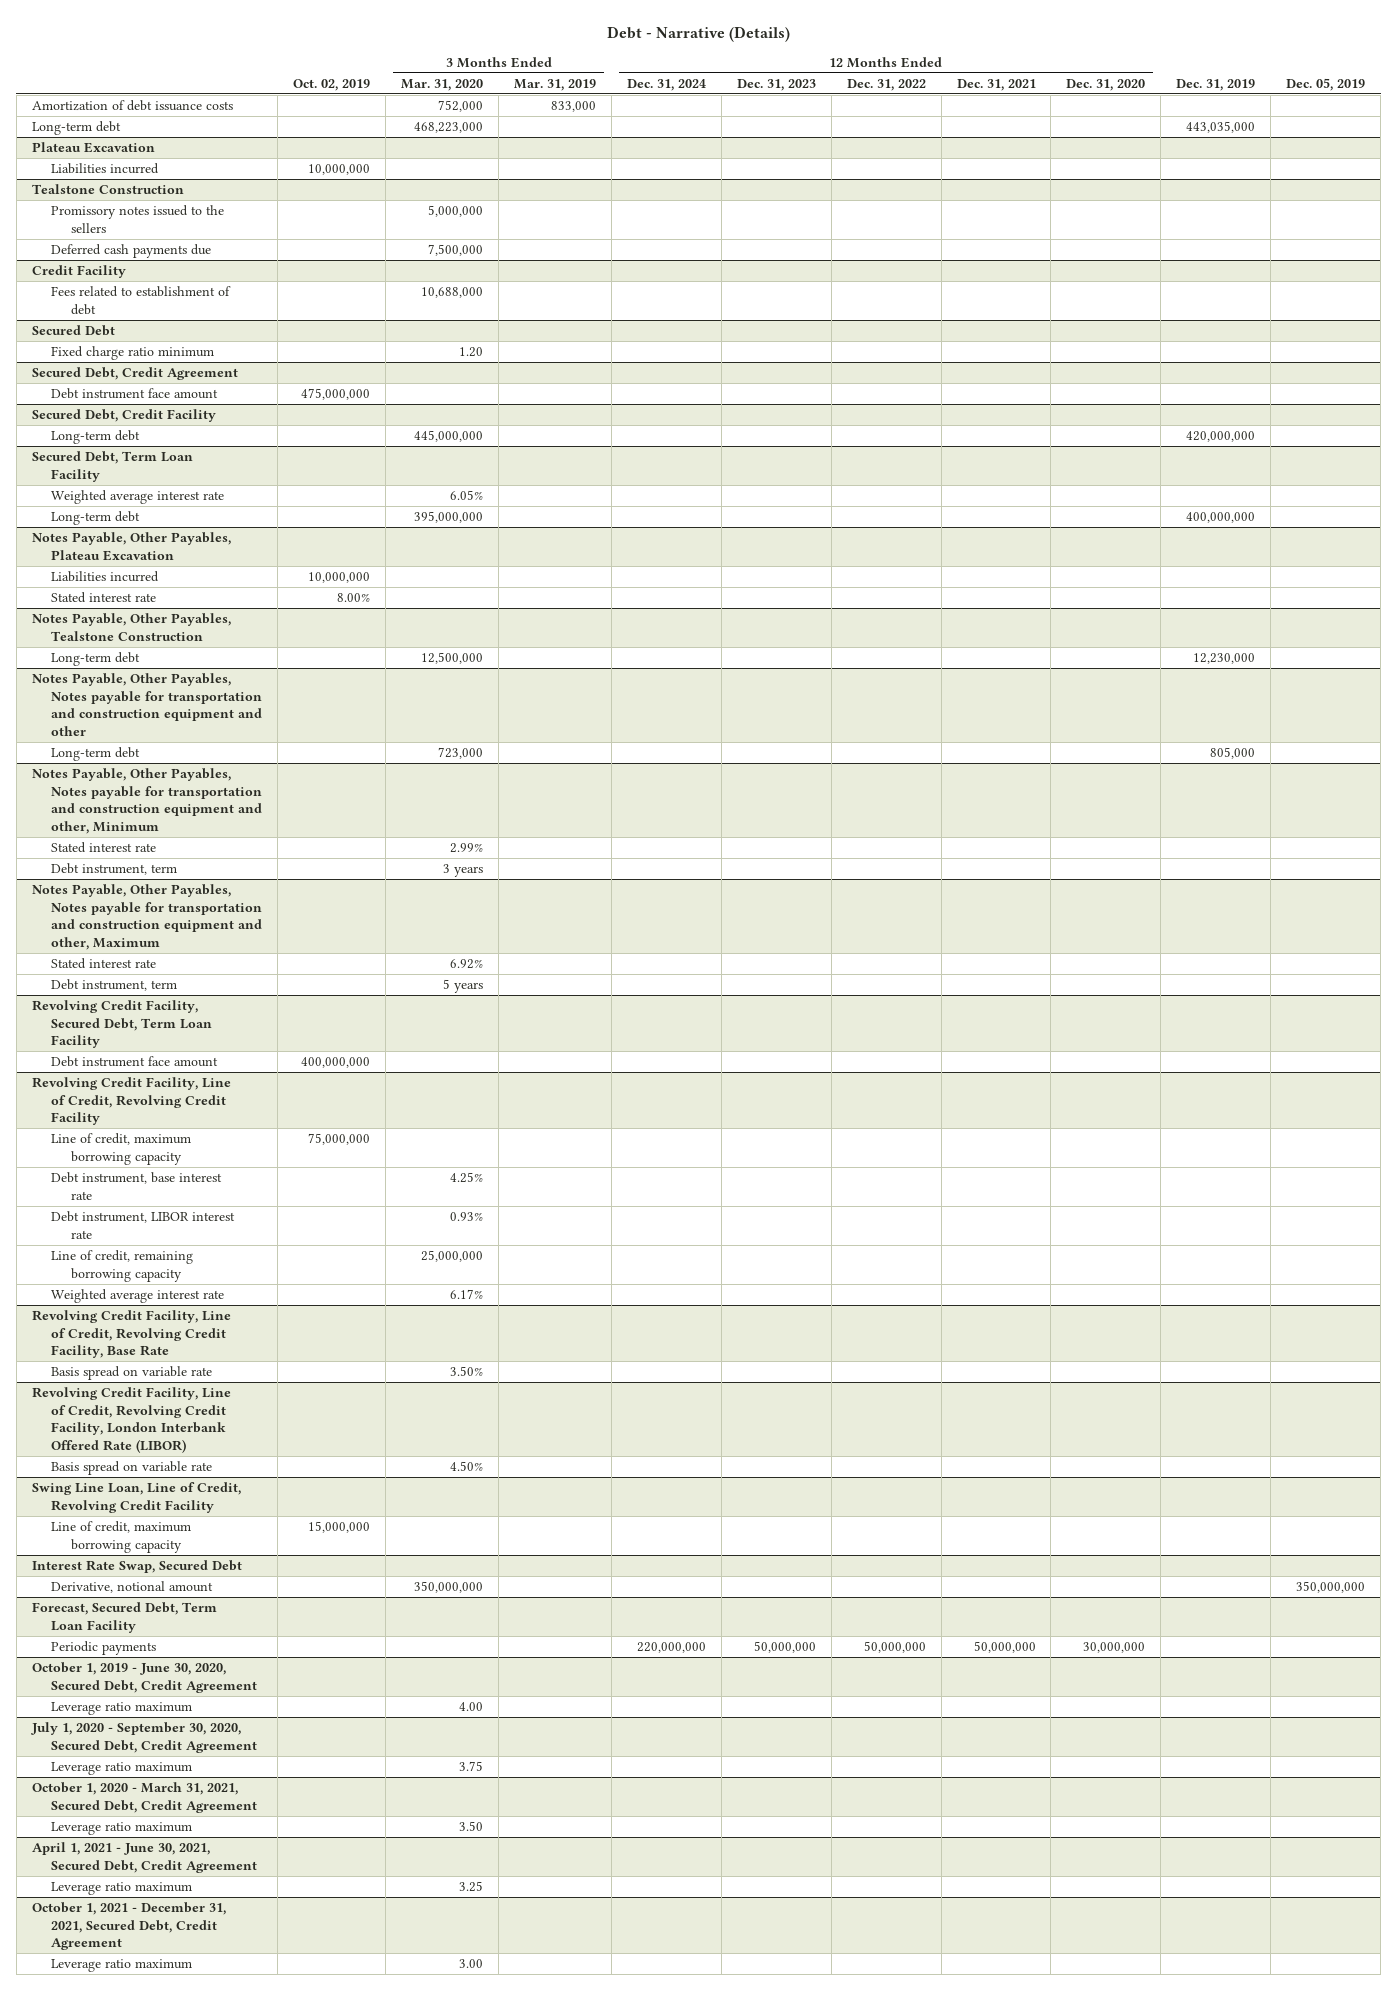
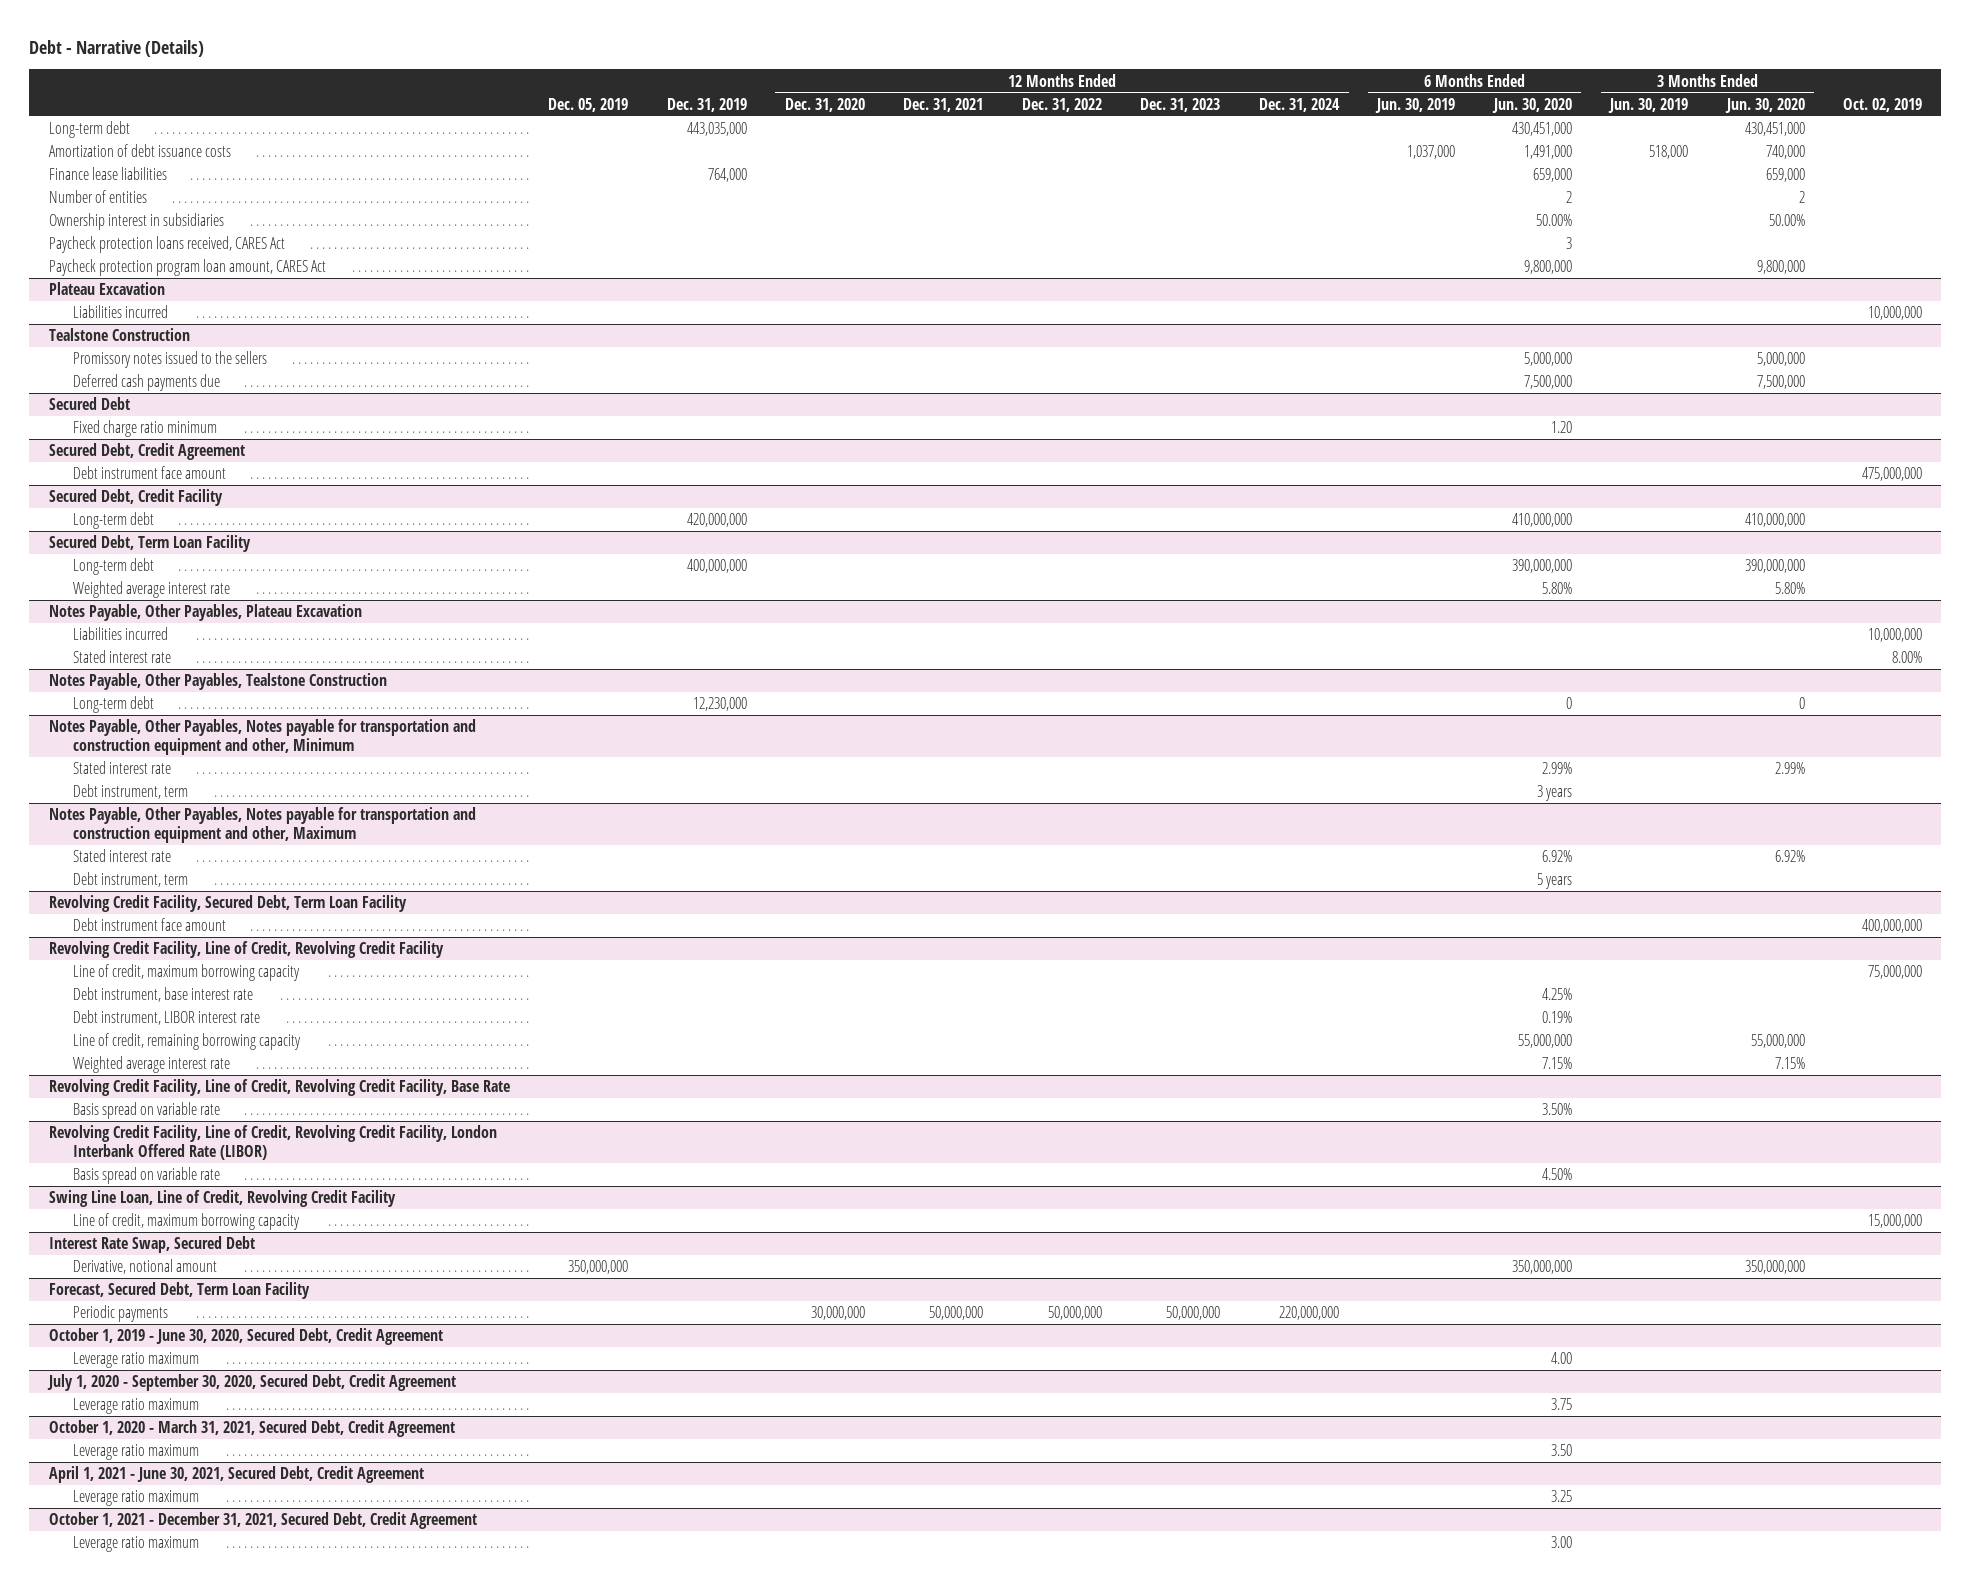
- | Oct. 02, 2019 | 3 Months Ended Mar. 31, 2020 | 3 Months Ended Mar. 31, 2019 | 12 Months Ended Dec. 31, 2024 | 12 Months Ended Dec. 31, 2023 | 12 Months Ended Dec. 31, 2022 | 12 Months Ended Dec. 31, 2021 | 12 Months Ended Dec. 31, 2020 | Dec. 31, 2019 | Dec. 05, 2019
+ | Dec. 05, 2019 | Dec. 31, 2019 | 12 Months Ended Dec. 31, 2020 | 12 Months Ended Dec. 31, 2021 | 12 Months Ended Dec. 31, 2022 | 12 Months Ended Dec. 31, 2023 | 12 Months Ended Dec. 31, 2024 | 6 Months Ended Jun. 30, 2019 | 6 Months Ended Jun. 30, 2020 | 3 Months Ended Jun. 30, 2019 | 3 Months Ended Jun. 30, 2020 | Oct. 02, 2019
moved down: Amortization of debt issuance costs | | | | | | | | 1,037,000 | 1,491,000 | 518,000 | 740,000 |
+ Finance lease liabilities | | 764,000 | | | | | | | 659,000 | | 659,000 |
+ Number of entities | | | | | | | | | 2 | | 2 |
+ Ownership interest in subsidiaries | | | | | | | | | 50.00% | | 50.00% |
+ Paycheck protection loans received, CARES Act | | | | | | | | | 3 | | |
+ Paycheck protection program loan amount, CARES Act | | | | | | | | | 9,800,000 | | 9,800,000 |
- Credit Facility
- Fees related to establishment of debt | | 10,688,000 | | | | | | | |
@ Secured Debt, Term Loan Facility
moved down: Weighted average interest rate | | | | | | | | | 5.80% | | 5.80% |
- Notes Payable, Other Payables, Notes payable for transportation and construction equipment and other
- Long-term debt | | 723,000 | | | | | | | 805,000 |

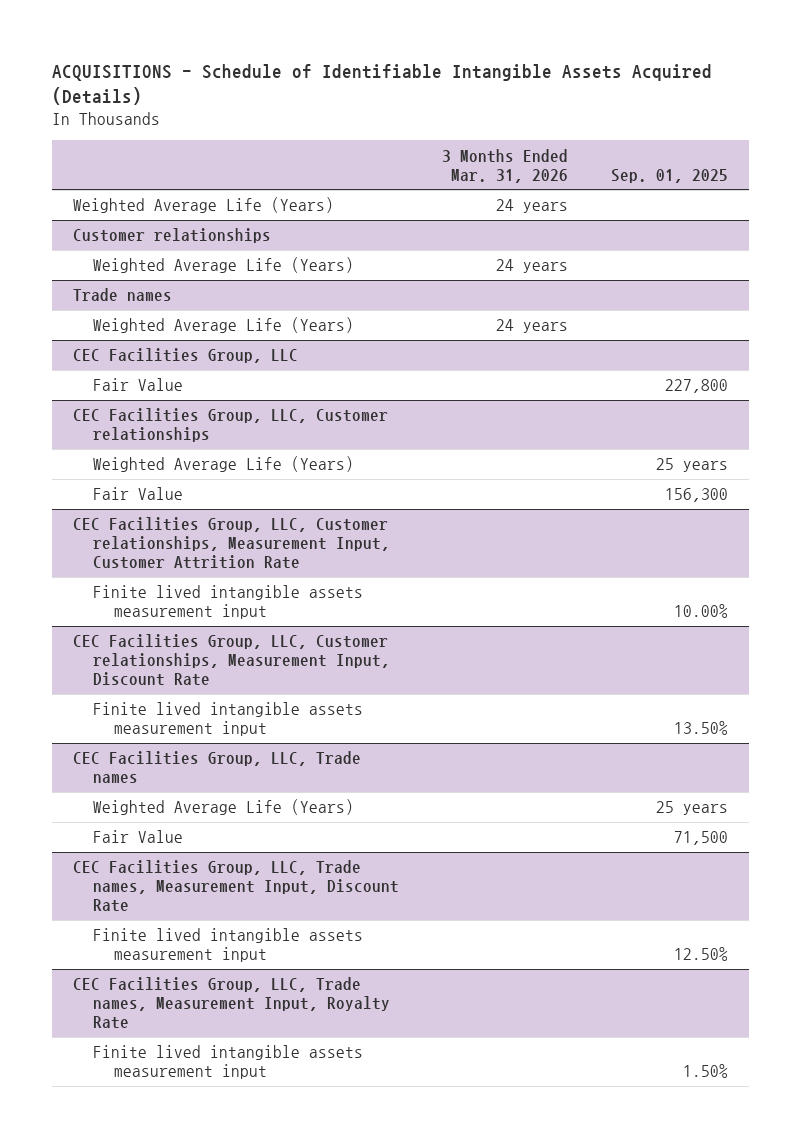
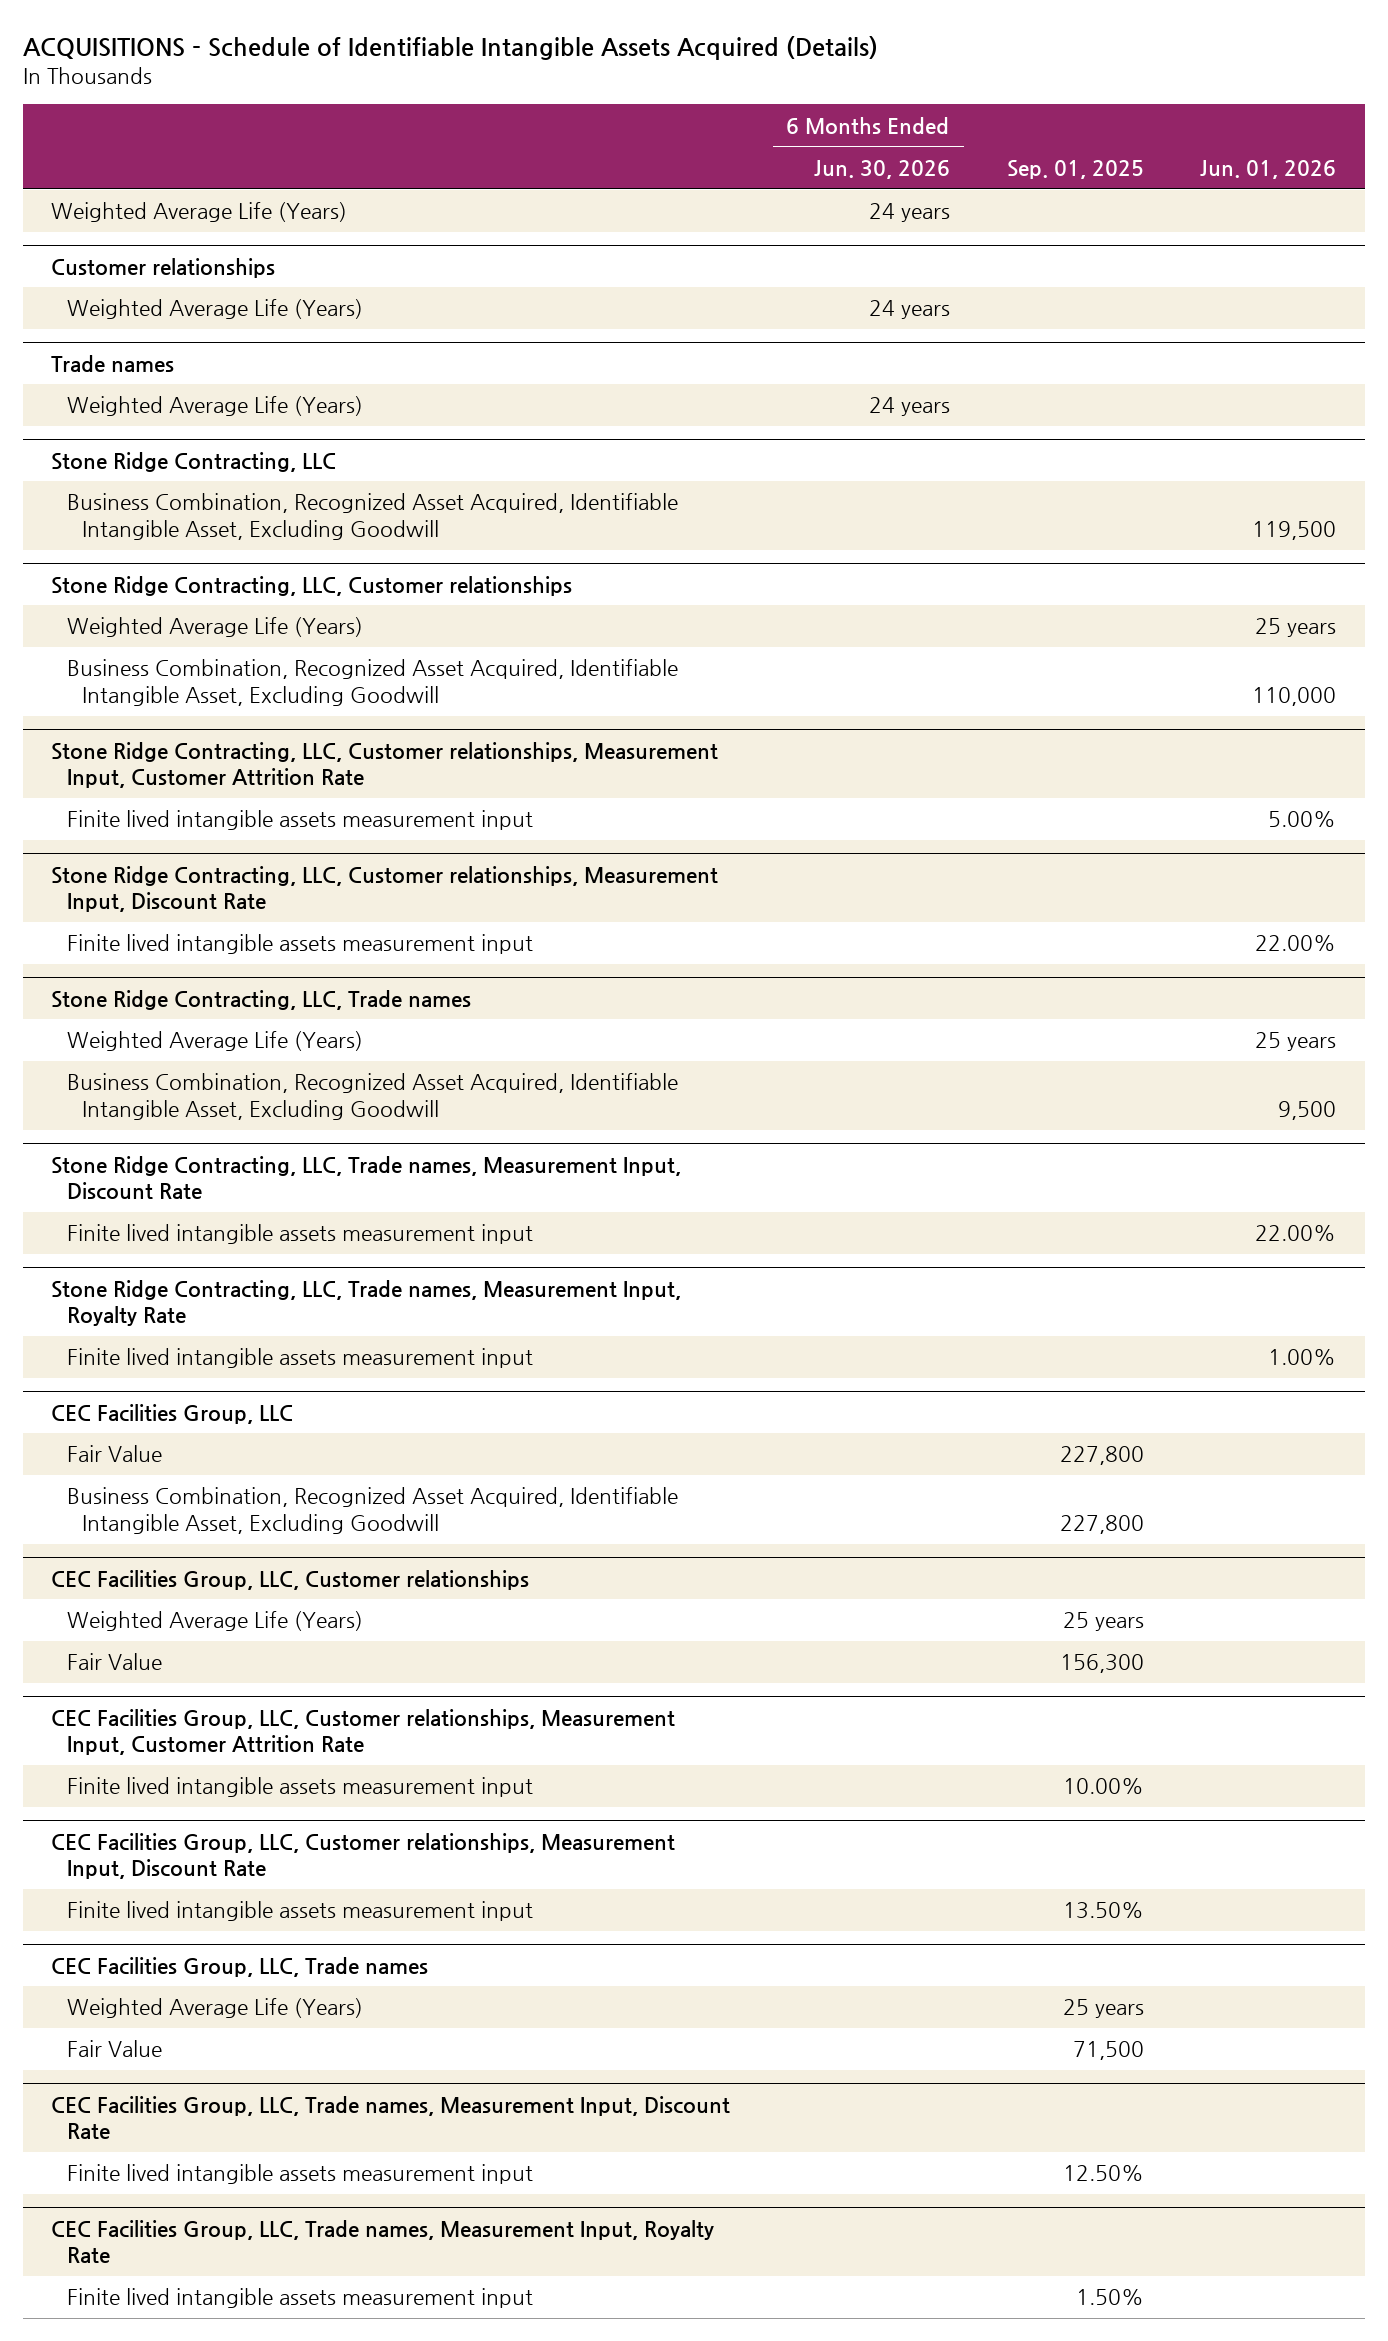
- | 3 Months Ended Mar. 31, 2026 | Sep. 01, 2025
+ | 6 Months Ended Jun. 30, 2026 | Sep. 01, 2025 | Jun. 01, 2026
+ Stone Ridge Contracting, LLC
+ Business Combination, Recognized Asset Acquired, Identifiable Intangible Asset, Excluding Goodwill | | | 119,500
+ Stone Ridge Contracting, LLC, Customer relationships
+ Weighted Average Life (Years) | | | 25 years
+ Business Combination, Recognized Asset Acquired, Identifiable Intangible Asset, Excluding Goodwill | | | 110,000
+ Stone Ridge Contracting, LLC, Customer relationships, Measurement Input, Customer Attrition Rate
+ Finite lived intangible assets measurement input | | | 5.00%
+ Stone Ridge Contracting, LLC, Customer relationships, Measurement Input, Discount Rate
+ Finite lived intangible assets measurement input | | | 22.00%
+ Stone Ridge Contracting, LLC, Trade names
+ Weighted Average Life (Years) | | | 25 years
+ Business Combination, Recognized Asset Acquired, Identifiable Intangible Asset, Excluding Goodwill | | | 9,500
+ Stone Ridge Contracting, LLC, Trade names, Measurement Input, Discount Rate
+ Finite lived intangible assets measurement input | | | 22.00%
+ Stone Ridge Contracting, LLC, Trade names, Measurement Input, Royalty Rate
+ Finite lived intangible assets measurement input | | | 1.00%
@ CEC Facilities Group, LLC
+ Business Combination, Recognized Asset Acquired, Identifiable Intangible Asset, Excluding Goodwill | | 227,800 |

